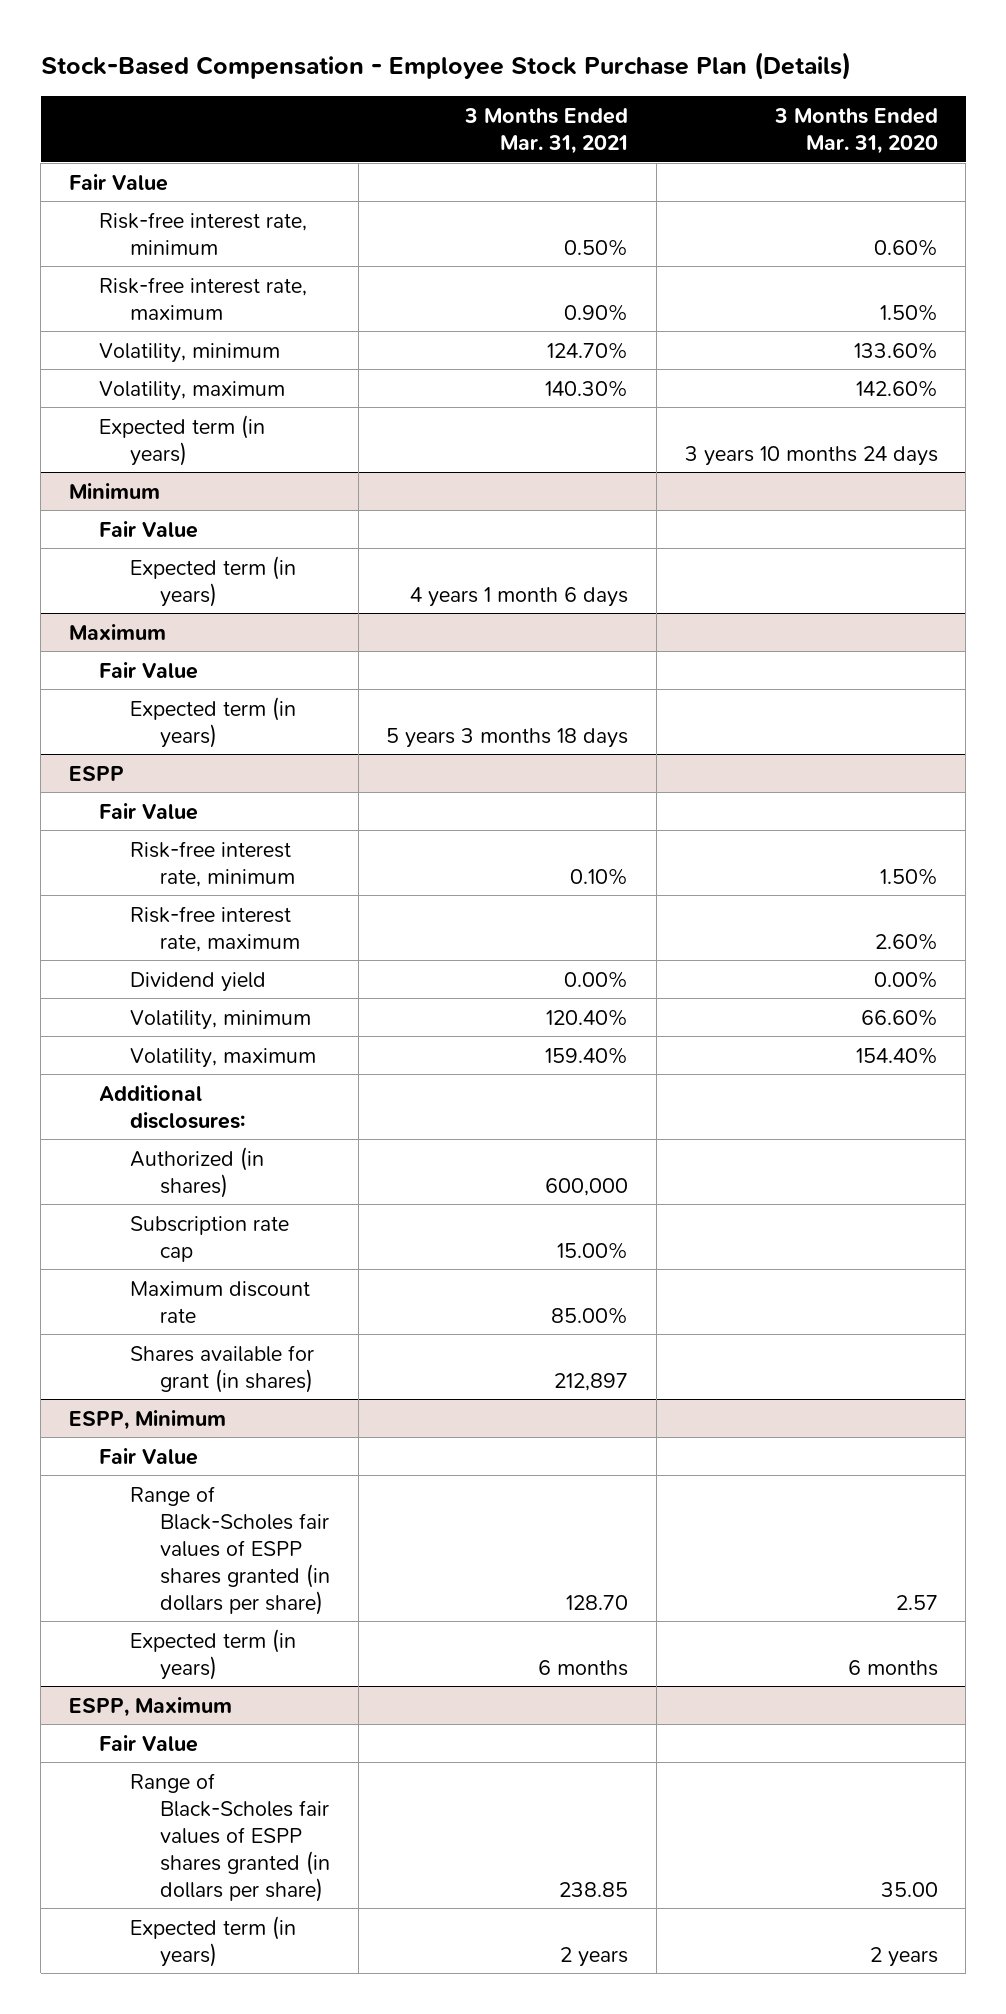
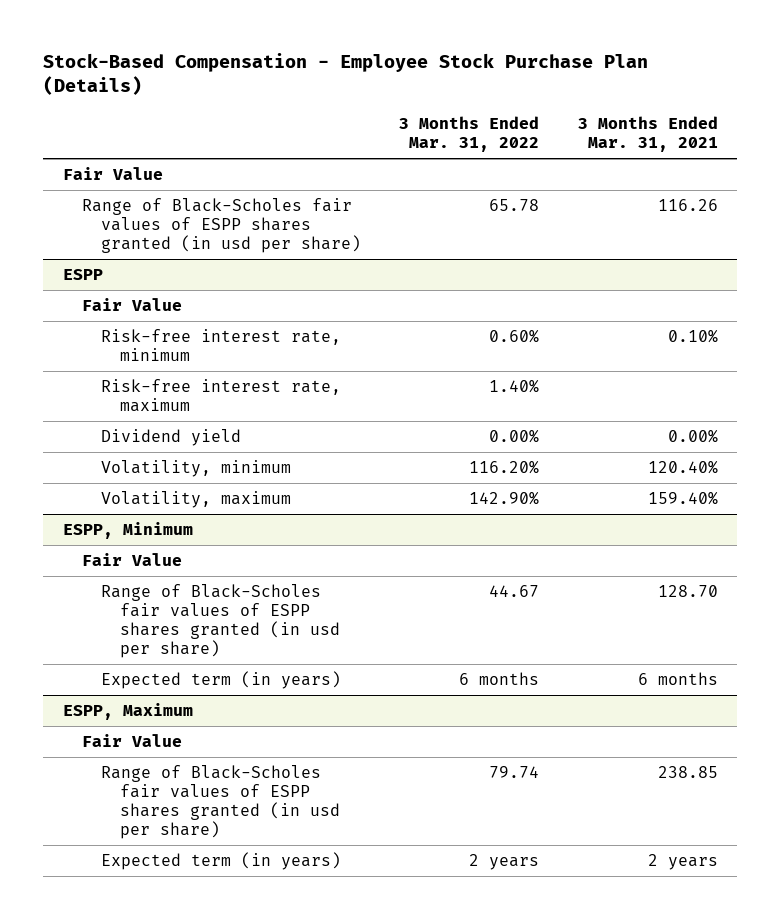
- | 3 Months Ended Mar. 31, 2021 | 3 Months Ended Mar. 31, 2020
+ | 3 Months Ended Mar. 31, 2022 | 3 Months Ended Mar. 31, 2021
- Risk-free interest rate, minimum | 0.50% | 0.60%
- Risk-free interest rate, maximum | 0.90% | 1.50%
- Volatility, minimum | 124.70% | 133.60%
- Volatility, maximum | 140.30% | 142.60%
- Expected term (in years) | | 3 years 10 months 24 days
- Minimum
- Fair Value
- Expected term (in years) | 4 years 1 month 6 days |
- Maximum
- Fair Value
- Expected term (in years) | 5 years 3 months 18 days |
+ Range of Black-Scholes fair values of ESPP shares granted (in usd per share) | 65.78 | 116.26
@ ESPP
- Additional disclosures:
- Authorized (in shares) | 600,000 |
- Subscription rate cap | 15.00% |
- Maximum discount rate | 85.00% |
- Shares available for grant (in shares) | 212,897 |
@ ESPP, Minimum
- Range of Black-Scholes fair values of ESPP shares granted (in dollars per share) | 128.70 | 2.57
+ Range of Black-Scholes fair values of ESPP shares granted (in usd per share) | 44.67 | 128.70
@ ESPP, Maximum
- Range of Black-Scholes fair values of ESPP shares granted (in dollars per share) | 238.85 | 35.00
+ Range of Black-Scholes fair values of ESPP shares granted (in usd per share) | 79.74 | 238.85

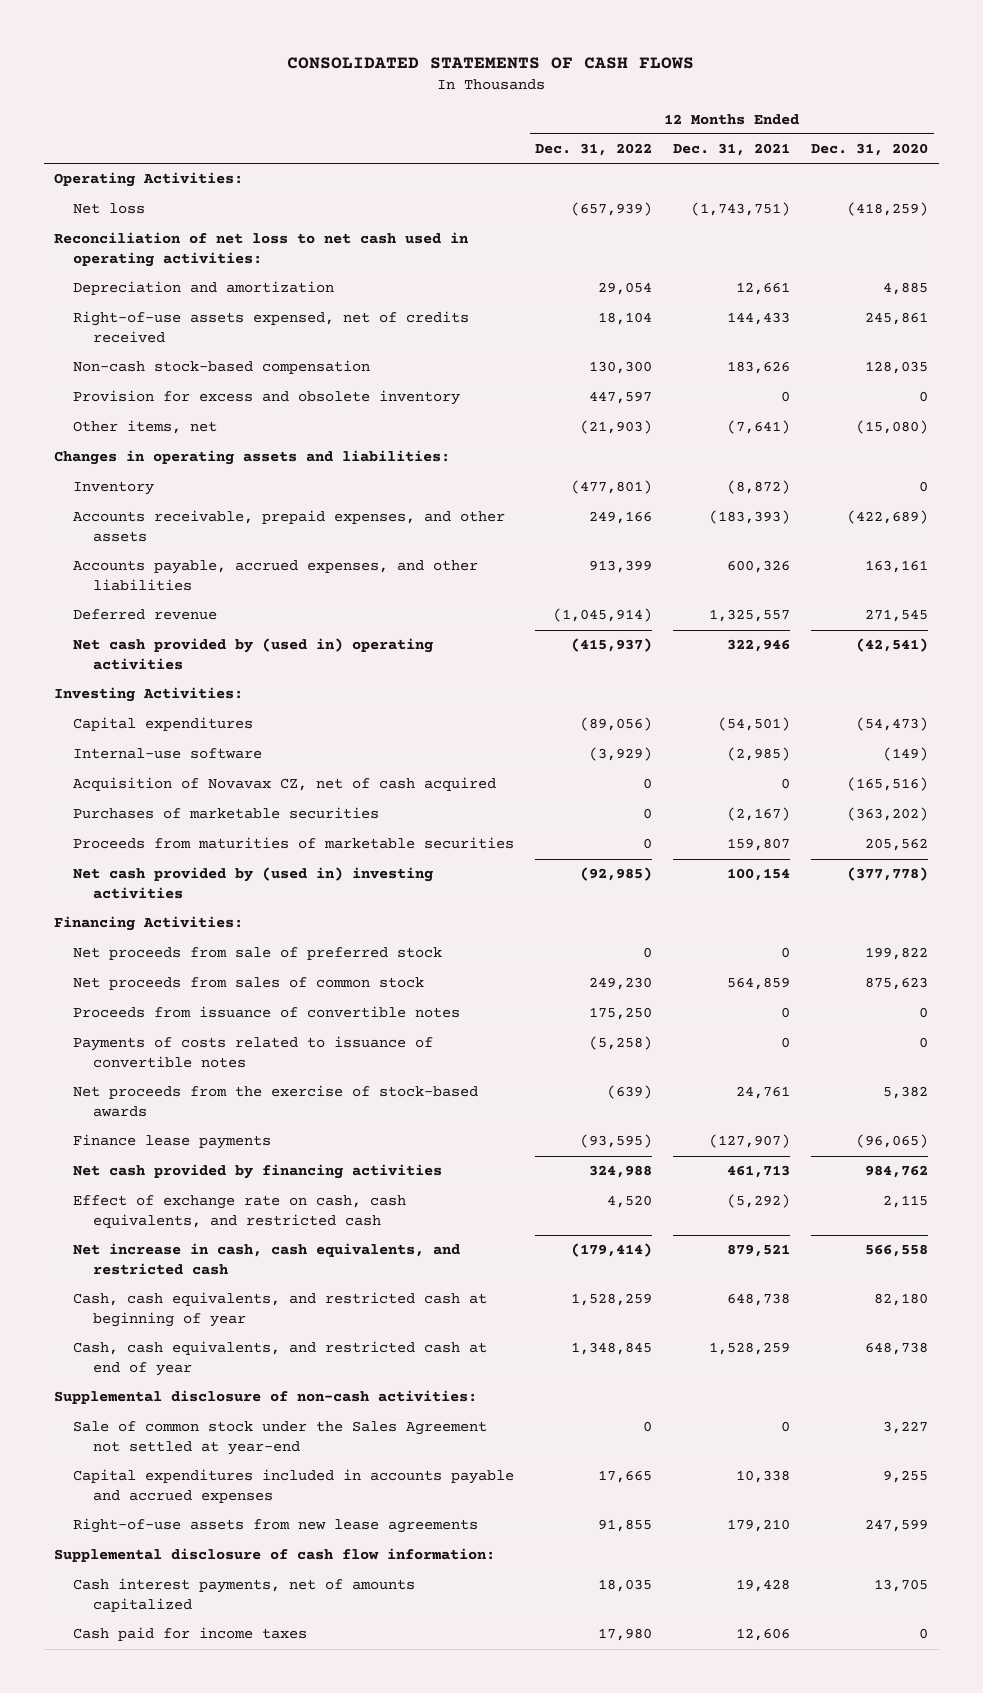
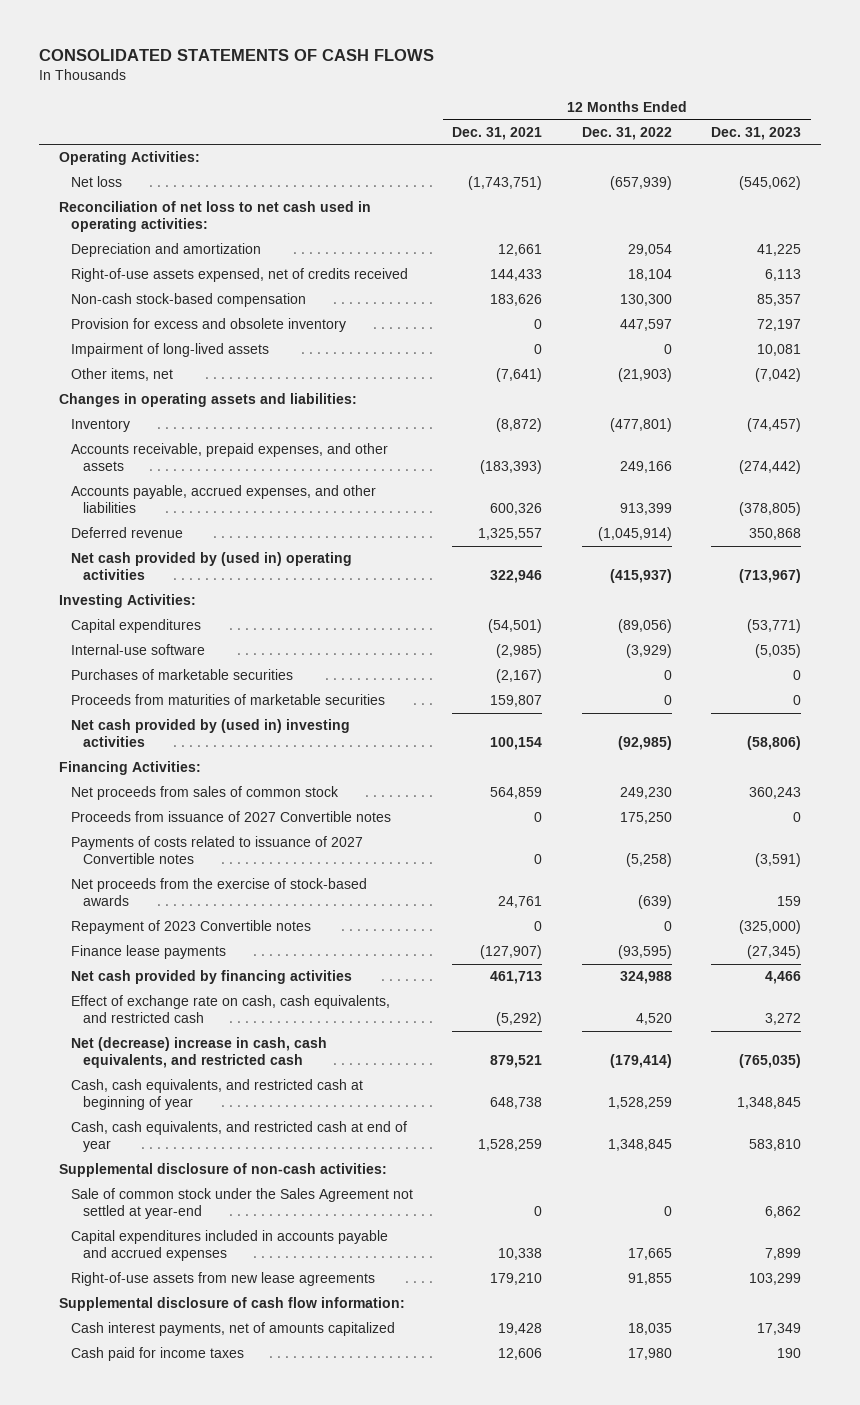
- | 12 Months Ended Dec. 31, 2022 | 12 Months Ended Dec. 31, 2021 | 12 Months Ended Dec. 31, 2020
+ | 12 Months Ended Dec. 31, 2021 | 12 Months Ended Dec. 31, 2022 | 12 Months Ended Dec. 31, 2023
+ Impairment of long-lived assets | 0 | 0 | 10,081
- Acquisition of Novavax CZ, net of cash acquired | 0 | 0 | (165,516)
- Net proceeds from sale of preferred stock | 0 | 0 | 199,822
- Proceeds from issuance of convertible notes | 175,250 | 0 | 0
- Payments of costs related to issuance of convertible notes | (5,258) | 0 | 0
+ Proceeds from issuance of 2027 Convertible notes | 0 | 175,250 | 0
+ Payments of costs related to issuance of 2027 Convertible notes | 0 | (5,258) | (3,591)
+ Repayment of 2023 Convertible notes | 0 | 0 | (325,000)
- Net increase in cash, cash equivalents, and restricted cash | (179,414) | 879,521 | 566,558
+ Net (decrease) increase in cash, cash equivalents, and restricted cash | 879,521 | (179,414) | (765,035)

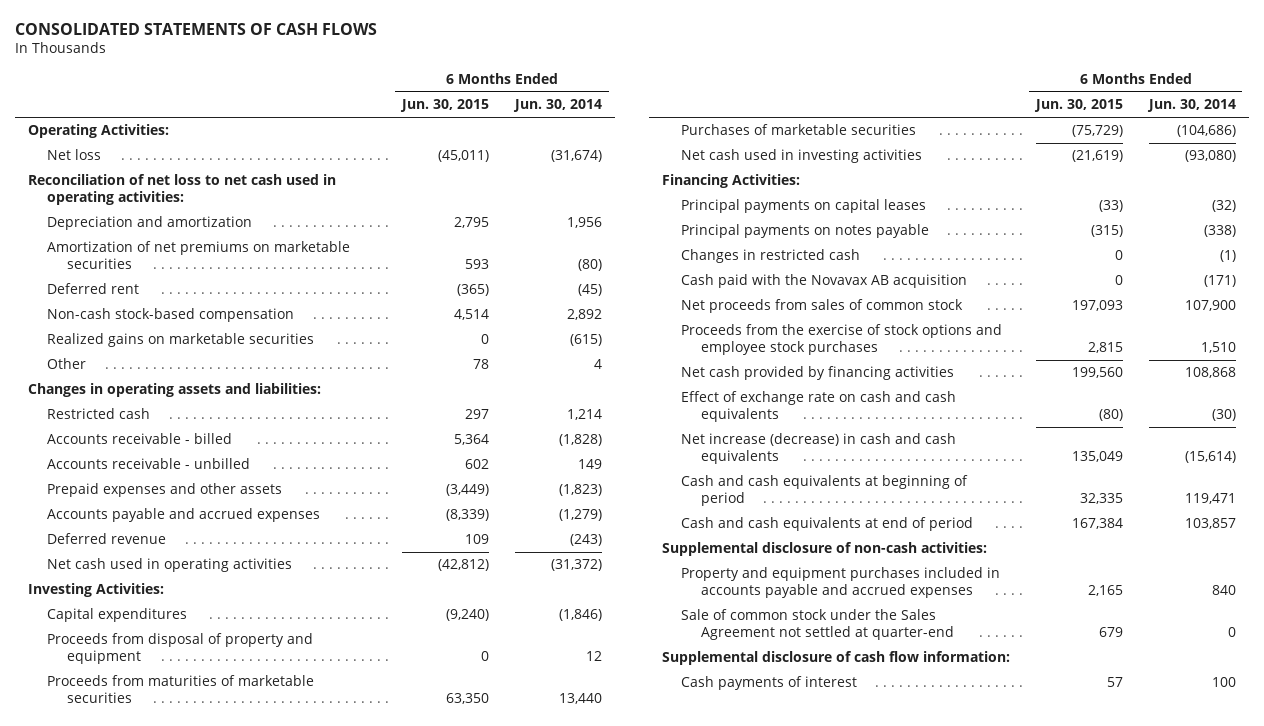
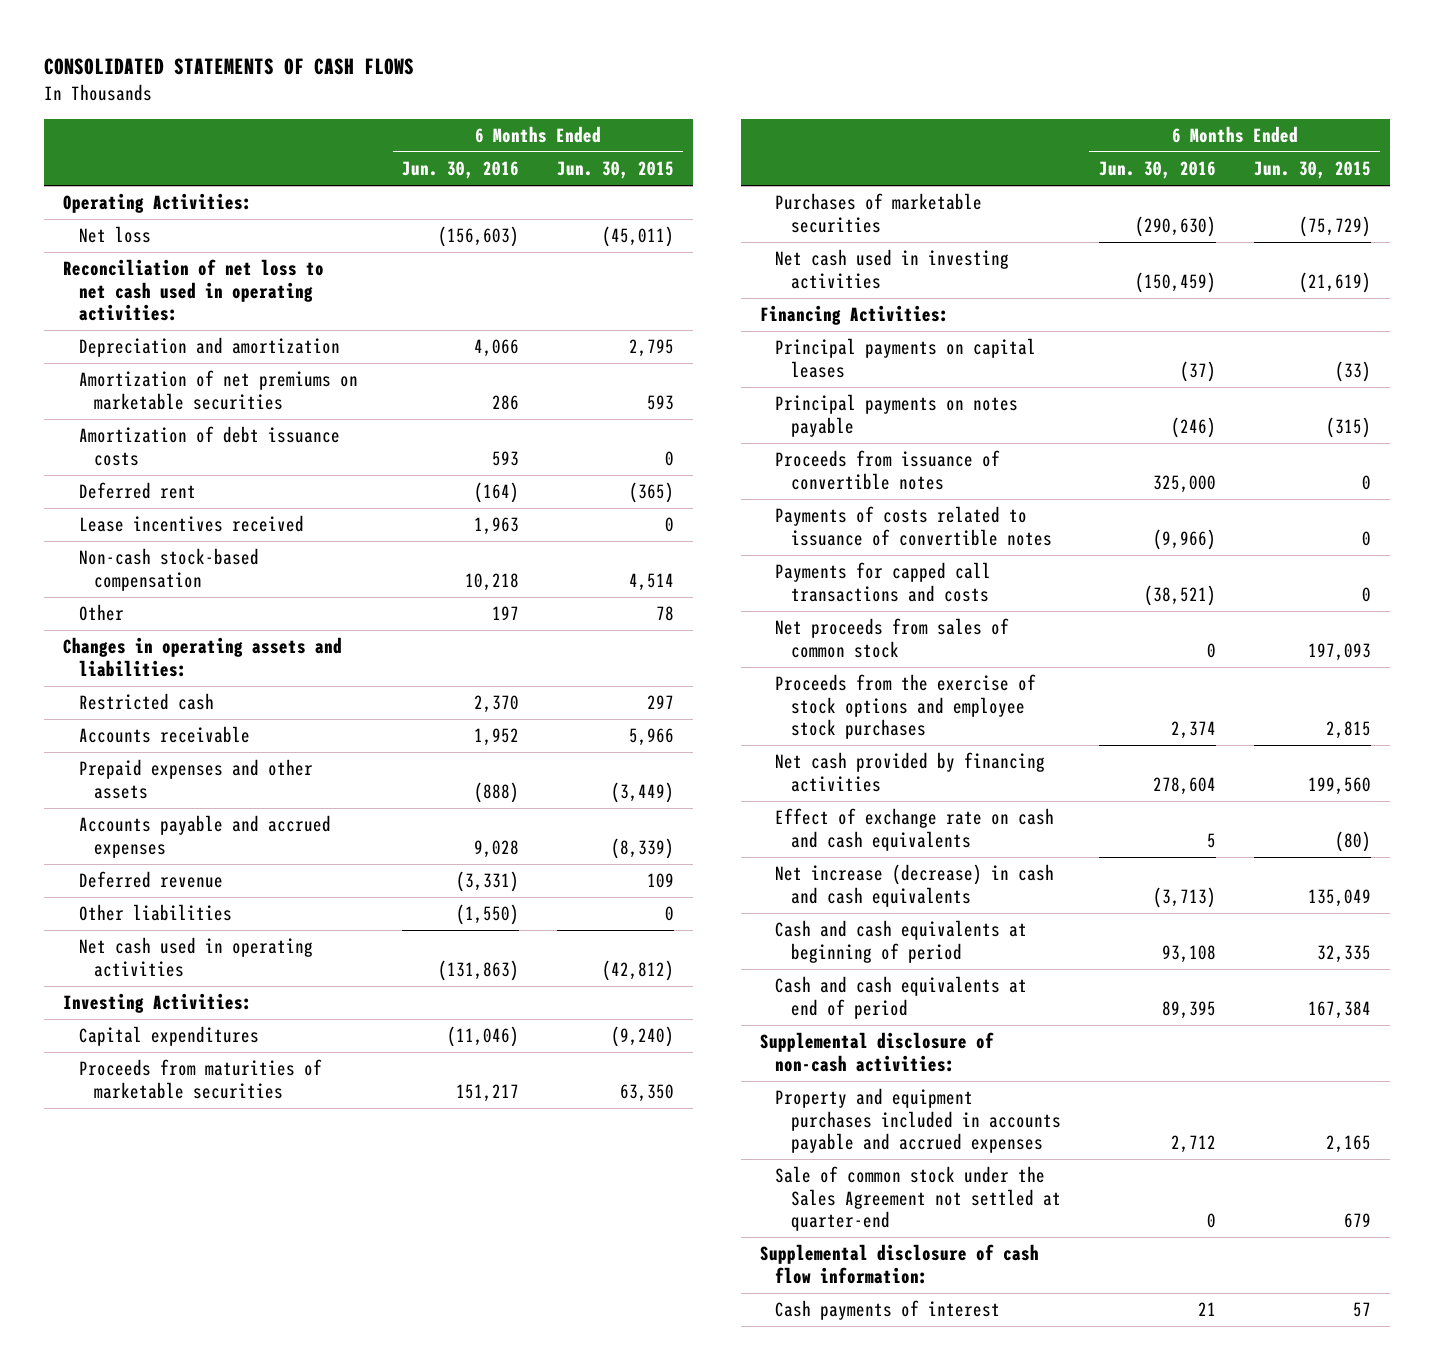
- | 6 Months Ended Jun. 30, 2015 | 6 Months Ended Jun. 30, 2014
+ | 6 Months Ended Jun. 30, 2016 | 6 Months Ended Jun. 30, 2015
+ Amortization of debt issuance costs | 593 | 0
+ Lease incentives received | 1,963 | 0
- Realized gains on marketable securities | 0 | (615)
- Accounts receivable - billed | 5,364 | (1,828)
- Accounts receivable - unbilled | 602 | 149
+ Accounts receivable | 1,952 | 5,966
+ Other liabilities | (1,550) | 0
- Proceeds from disposal of property and equipment | 0 | 12
- Changes in restricted cash | 0 | (1)
- Cash paid with the Novavax AB acquisition | 0 | (171)
+ Proceeds from issuance of convertible notes | 325,000 | 0
+ Payments of costs related to issuance of convertible notes | (9,966) | 0
+ Payments for capped call transactions and costs | (38,521) | 0

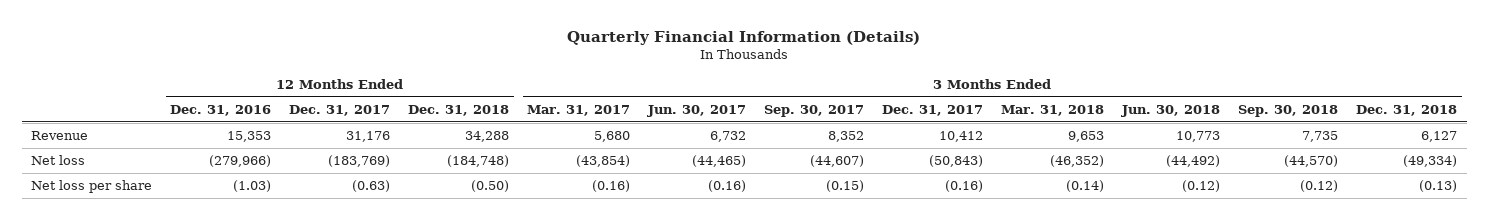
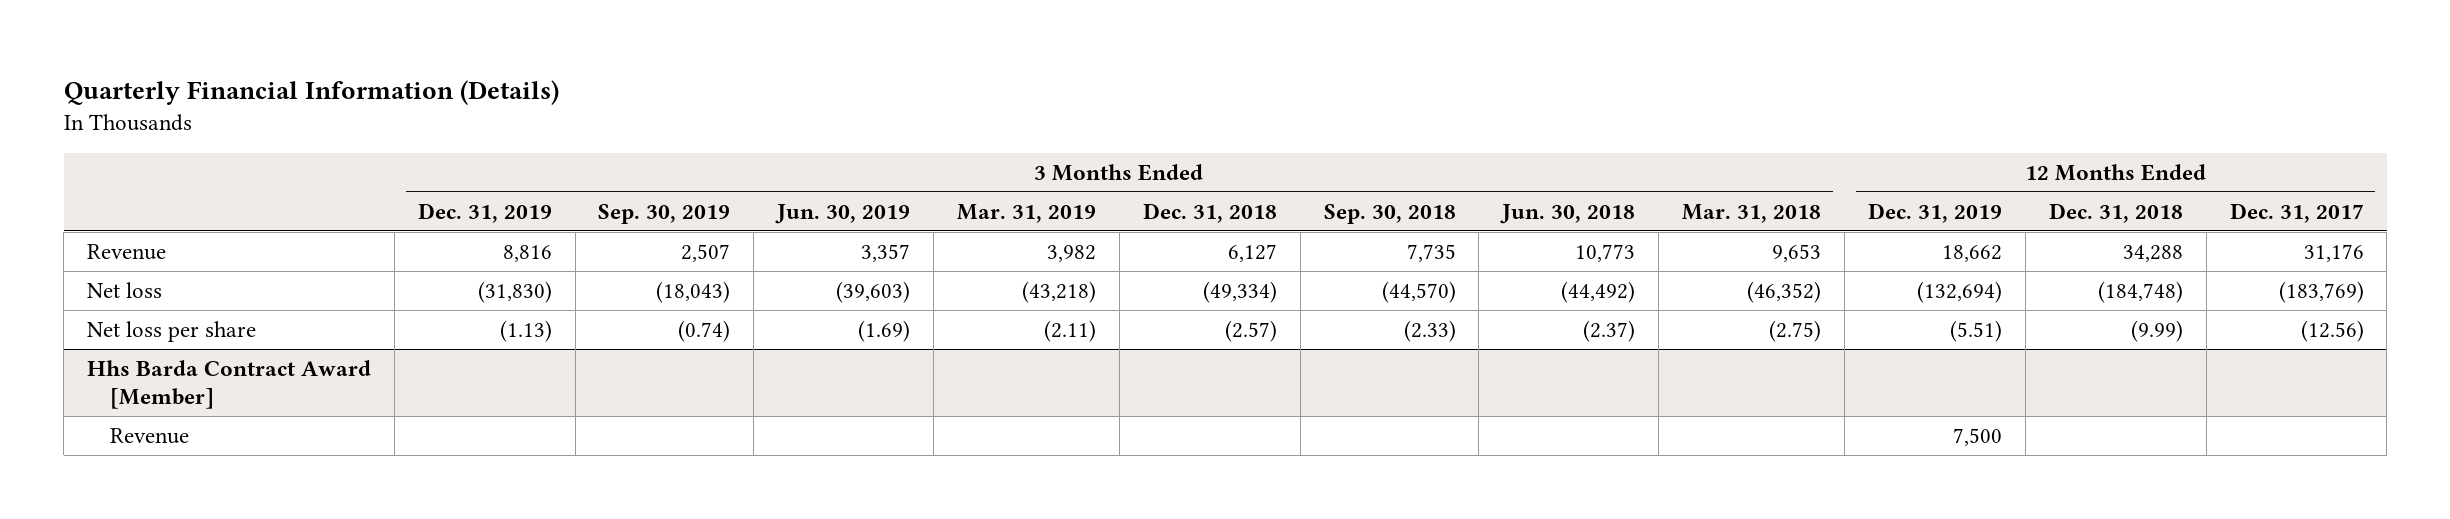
- | 12 Months Ended Dec. 31, 2016 | 12 Months Ended Dec. 31, 2017 | 12 Months Ended Dec. 31, 2018 | 3 Months Ended Mar. 31, 2017 | 3 Months Ended Jun. 30, 2017 | 3 Months Ended Sep. 30, 2017 | 3 Months Ended Dec. 31, 2017 | 3 Months Ended Mar. 31, 2018 | 3 Months Ended Jun. 30, 2018 | 3 Months Ended Sep. 30, 2018 | 3 Months Ended Dec. 31, 2018
+ | 3 Months Ended Dec. 31, 2019 | 3 Months Ended Sep. 30, 2019 | 3 Months Ended Jun. 30, 2019 | 3 Months Ended Mar. 31, 2019 | 3 Months Ended Dec. 31, 2018 | 3 Months Ended Sep. 30, 2018 | 3 Months Ended Jun. 30, 2018 | 3 Months Ended Mar. 31, 2018 | 12 Months Ended Dec. 31, 2019 | 12 Months Ended Dec. 31, 2018 | 12 Months Ended Dec. 31, 2017
- Net loss per share | (1.03) | (0.63) | (0.50) | (0.16) | (0.16) | (0.15) | (0.16) | (0.14) | (0.12) | (0.12) | (0.13)
+ Net loss per share | (1.13) | (0.74) | (1.69) | (2.11) | (2.57) | (2.33) | (2.37) | (2.75) | (5.51) | (9.99) | (12.56)
+ Hhs Barda Contract Award [Member]
+ Revenue | | | | | | | | | 7,500 | |

